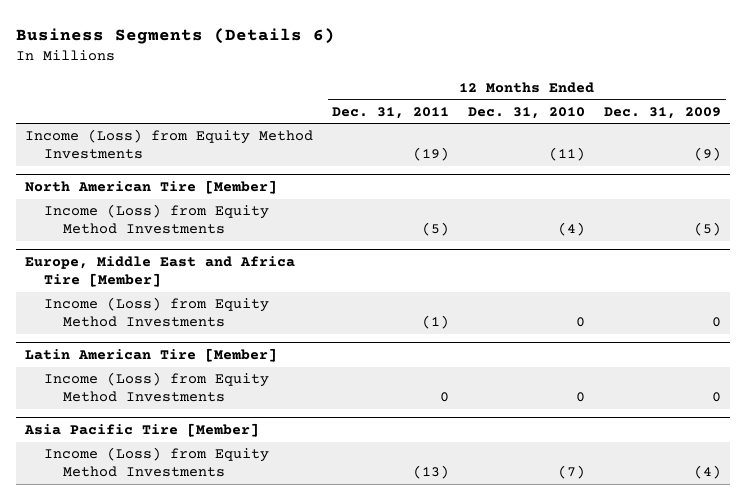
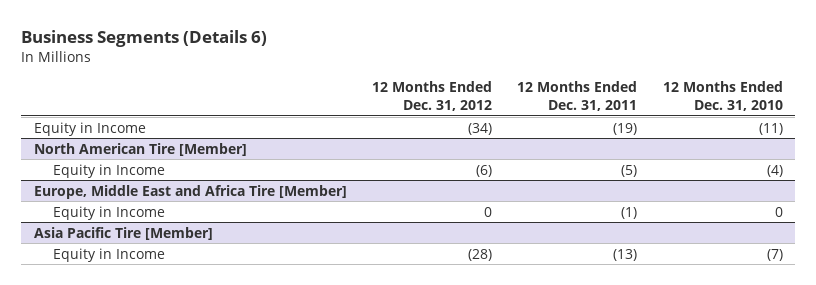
- | 12 Months Ended Dec. 31, 2011 | 12 Months Ended Dec. 31, 2010 | 12 Months Ended Dec. 31, 2009
+ | 12 Months Ended Dec. 31, 2012 | 12 Months Ended Dec. 31, 2011 | 12 Months Ended Dec. 31, 2010
- Income (Loss) from Equity Method Investments | (19) | (11) | (9)
+ Equity in Income | (34) | (19) | (11)
@ North American Tire [Member]
- Income (Loss) from Equity Method Investments | (5) | (4) | (5)
+ Equity in Income | (6) | (5) | (4)
@ Europe, Middle East and Africa Tire [Member]
- Income (Loss) from Equity Method Investments | (1) | 0 | 0
- Latin American Tire [Member]
- Income (Loss) from Equity Method Investments | 0 | 0 | 0
@ Europe, Middle East and Africa Tire [Member]
+ Equity in Income | 0 | (1) | 0
@ Asia Pacific Tire [Member]
- Income (Loss) from Equity Method Investments | (13) | (7) | (4)
+ Equity in Income | (28) | (13) | (7)

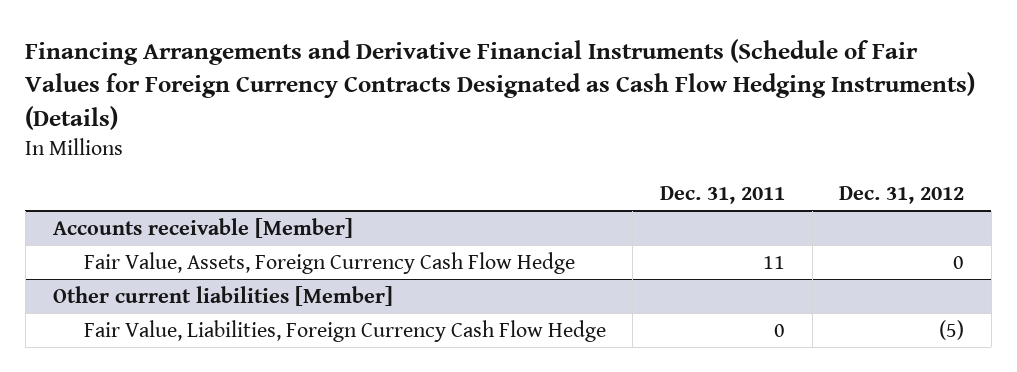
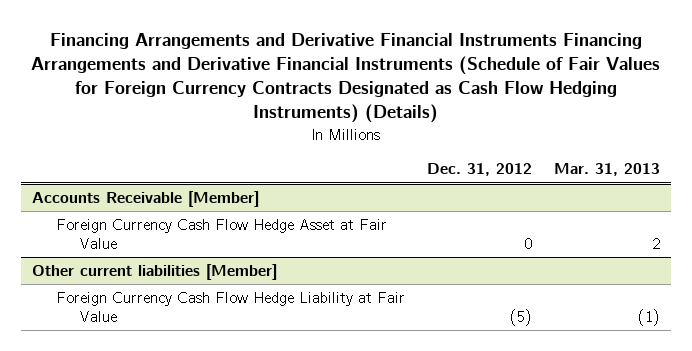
- Financing Arrangements and Derivative Financial Instruments (Schedule of Fair Values for Foreign Currency Contracts Designated as Cash Flow Hedging Instruments) (Details)
+ Financing Arrangements and Derivative Financial Instruments Financing Arrangements and Derivative Financial Instruments (Schedule of Fair Values for Foreign Currency Contracts Designated as Cash Flow Hedging Instruments) (Details)
- | Dec. 31, 2011 | Dec. 31, 2012
+ | Dec. 31, 2012 | Mar. 31, 2013
- Accounts receivable [Member]
- Fair Value, Assets, Foreign Currency Cash Flow Hedge | 11 | 0
+ Accounts Receivable [Member]
+ Foreign Currency Cash Flow Hedge Asset at Fair Value | 0 | 2
@ Other current liabilities [Member]
- Fair Value, Liabilities, Foreign Currency Cash Flow Hedge | 0 | (5)
+ Foreign Currency Cash Flow Hedge Liability at Fair Value | (5) | (1)

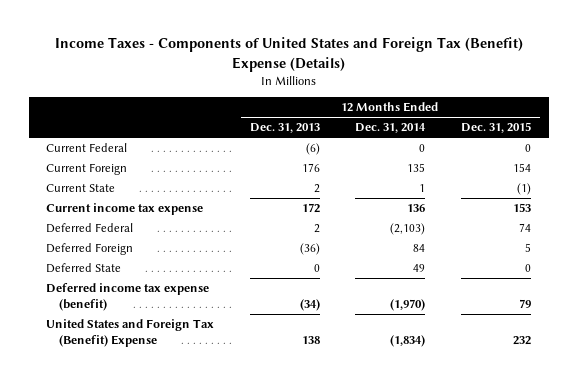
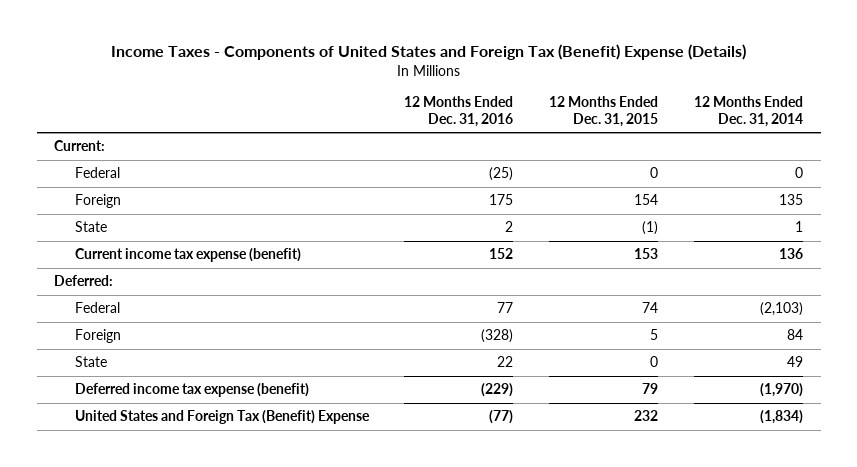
- | 12 Months Ended Dec. 31, 2013 | 12 Months Ended Dec. 31, 2014 | 12 Months Ended Dec. 31, 2015
+ | 12 Months Ended Dec. 31, 2016 | 12 Months Ended Dec. 31, 2015 | 12 Months Ended Dec. 31, 2014
- Current Federal | (6) | 0 | 0
- Current Foreign | 176 | 135 | 154
- Current State | 2 | 1 | (1)
- Current income tax expense | 172 | 136 | 153
- Deferred Federal | 2 | (2,103) | 74
- Deferred Foreign | (36) | 84 | 5
- Deferred State | 0 | 49 | 0
+ Current:
+ Federal | (25) | 0 | 0
+ Foreign | 175 | 154 | 135
+ State | 2 | (1) | 1
+ Current income tax expense (benefit) | 152 | 153 | 136
+ Deferred:
+ Federal | 77 | 74 | (2,103)
+ Foreign | (328) | 5 | 84
+ State | 22 | 0 | 49

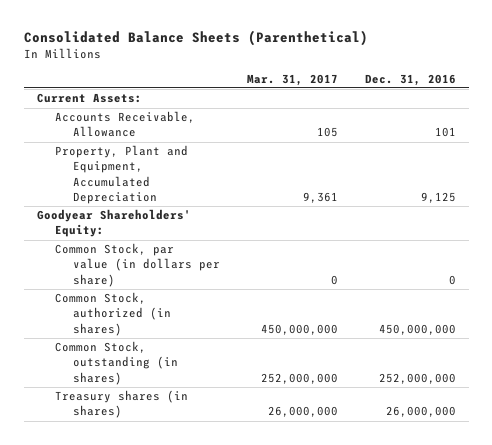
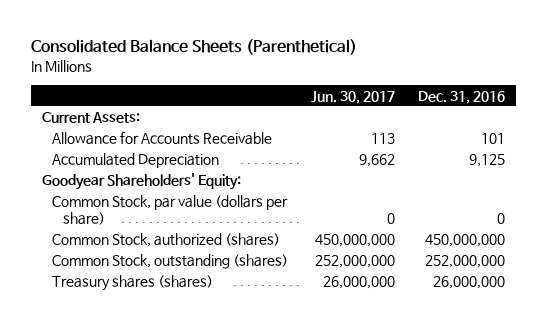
- | Mar. 31, 2017 | Dec. 31, 2016
+ | Jun. 30, 2017 | Dec. 31, 2016
- Accounts Receivable, Allowance | 105 | 101
- Property, Plant and Equipment, Accumulated Depreciation | 9,361 | 9,125
+ Allowance for Accounts Receivable | 113 | 101
+ Accumulated Depreciation | 9,662 | 9,125
- Common Stock, par value (in dollars per share) | 0 | 0
- Common Stock, authorized (in shares) | 450,000,000 | 450,000,000
- Common Stock, outstanding (in shares) | 252,000,000 | 252,000,000
- Treasury shares (in shares) | 26,000,000 | 26,000,000
+ Common Stock, par value (dollars per share) | 0 | 0
+ Common Stock, authorized (shares) | 450,000,000 | 450,000,000
+ Common Stock, outstanding (shares) | 252,000,000 | 252,000,000
+ Treasury shares (shares) | 26,000,000 | 26,000,000

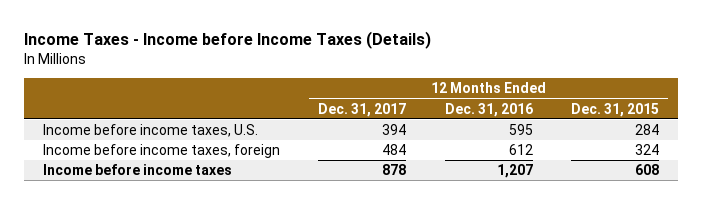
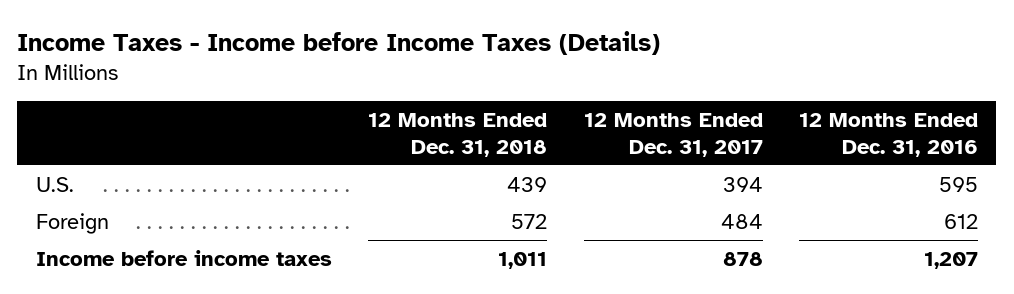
- | 12 Months Ended Dec. 31, 2017 | 12 Months Ended Dec. 31, 2016 | 12 Months Ended Dec. 31, 2015
+ | 12 Months Ended Dec. 31, 2018 | 12 Months Ended Dec. 31, 2017 | 12 Months Ended Dec. 31, 2016
- Income before income taxes, U.S. | 394 | 595 | 284
- Income before income taxes, foreign | 484 | 612 | 324
+ U.S. | 439 | 394 | 595
+ Foreign | 572 | 484 | 612

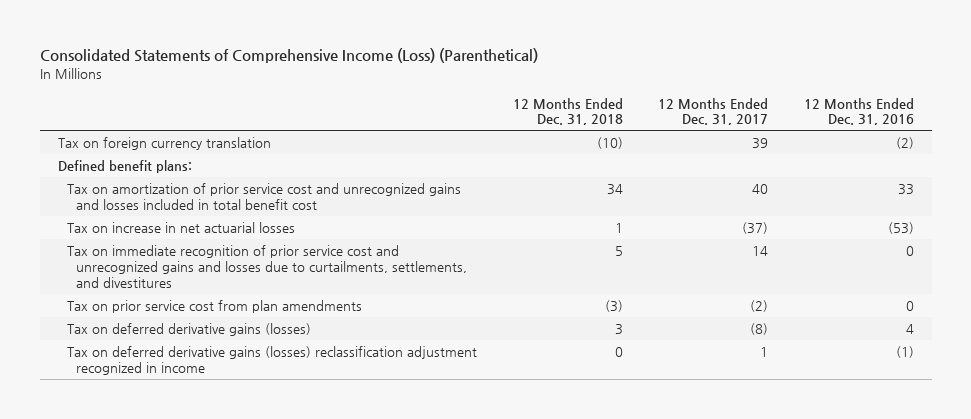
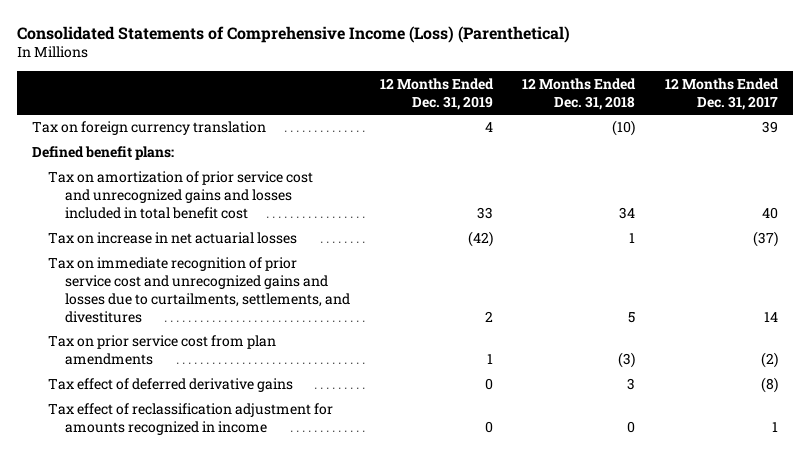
- | 12 Months Ended Dec. 31, 2018 | 12 Months Ended Dec. 31, 2017 | 12 Months Ended Dec. 31, 2016
+ | 12 Months Ended Dec. 31, 2019 | 12 Months Ended Dec. 31, 2018 | 12 Months Ended Dec. 31, 2017
- Tax on deferred derivative gains (losses) | 3 | (8) | 4
- Tax on deferred derivative gains (losses) reclassification adjustment recognized in income | 0 | 1 | (1)
+ Tax effect of deferred derivative gains | 0 | 3 | (8)
+ Tax effect of reclassification adjustment for amounts recognized in income | 0 | 0 | 1

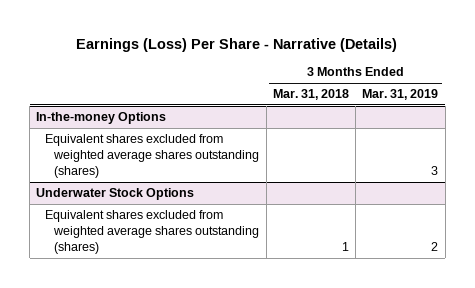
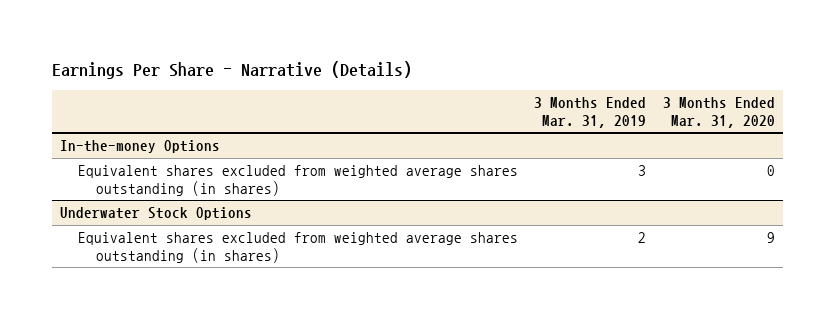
- Earnings (Loss) Per Share - Narrative (Details)
+ Earnings Per Share - Narrative (Details)
- | 3 Months Ended Mar. 31, 2018 | 3 Months Ended Mar. 31, 2019
+ | 3 Months Ended Mar. 31, 2019 | 3 Months Ended Mar. 31, 2020
@ In-the-money Options
- Equivalent shares excluded from weighted average shares outstanding (shares) | | 3
+ Equivalent shares excluded from weighted average shares outstanding (in shares) | 3 | 0
@ Underwater Stock Options
- Equivalent shares excluded from weighted average shares outstanding (shares) | 1 | 2
+ Equivalent shares excluded from weighted average shares outstanding (in shares) | 2 | 9

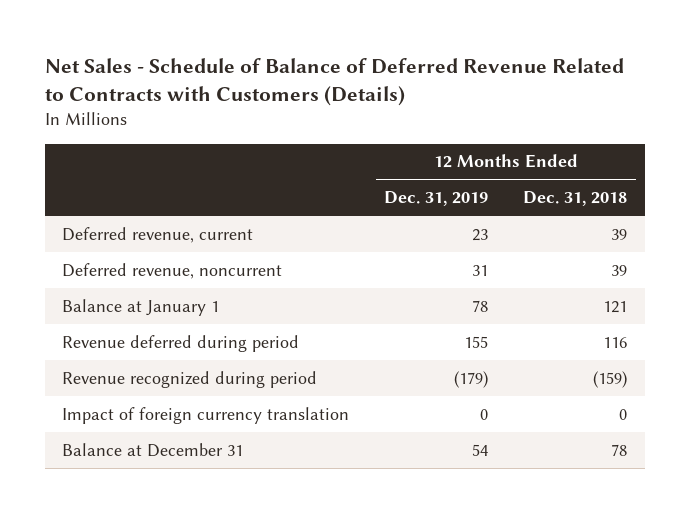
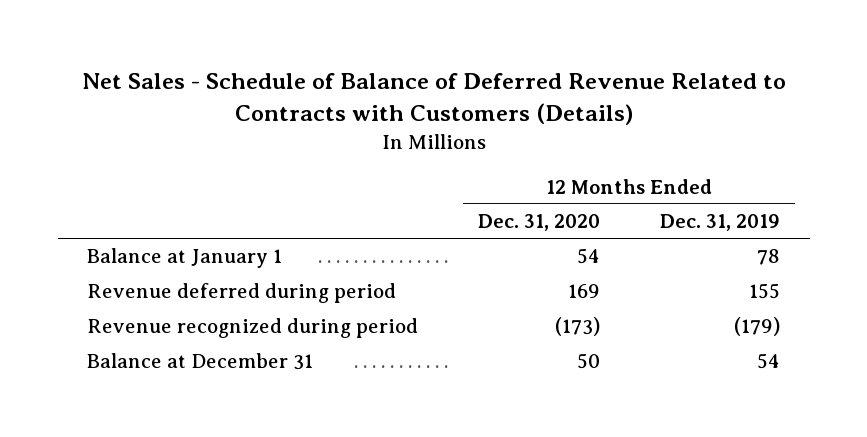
- | 12 Months Ended Dec. 31, 2019 | 12 Months Ended Dec. 31, 2018
+ | 12 Months Ended Dec. 31, 2020 | 12 Months Ended Dec. 31, 2019
- Deferred revenue, current | 23 | 39
- Deferred revenue, noncurrent | 31 | 39
- Impact of foreign currency translation | 0 | 0

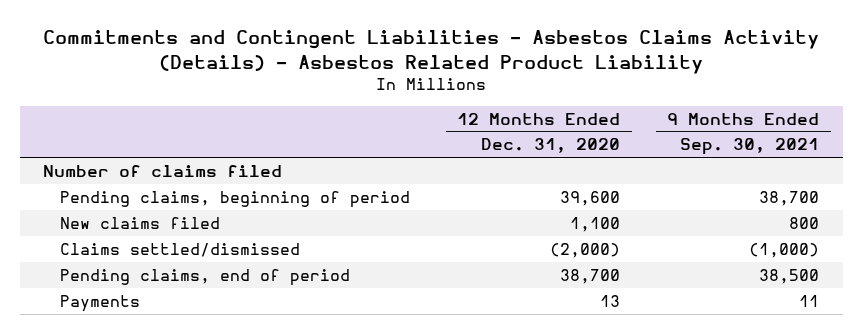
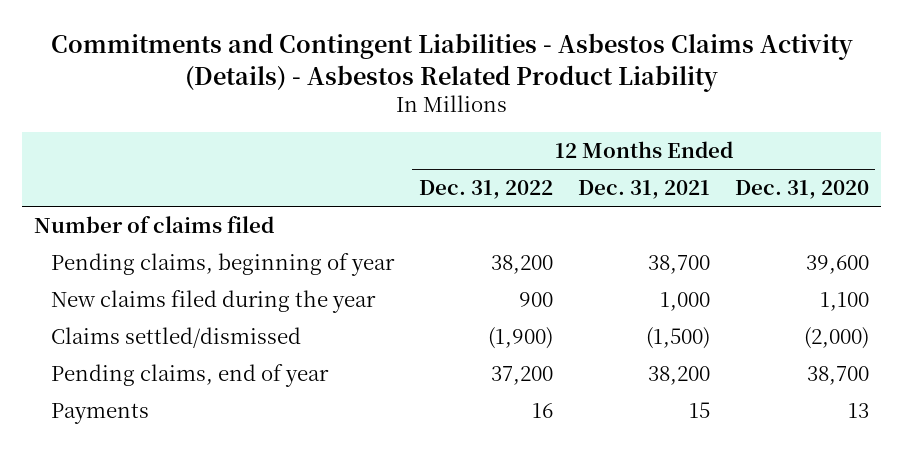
- | 12 Months Ended Dec. 31, 2020 | 9 Months Ended Sep. 30, 2021
+ | 12 Months Ended Dec. 31, 2022 | 12 Months Ended Dec. 31, 2021 | 12 Months Ended Dec. 31, 2020
- Pending claims, beginning of period | 39,600 | 38,700
- New claims filed | 1,100 | 800
+ Pending claims, beginning of year | 38,200 | 38,700 | 39,600
+ New claims filed during the year | 900 | 1,000 | 1,100
- Pending claims, end of period | 38,700 | 38,500
+ Pending claims, end of year | 37,200 | 38,200 | 38,700

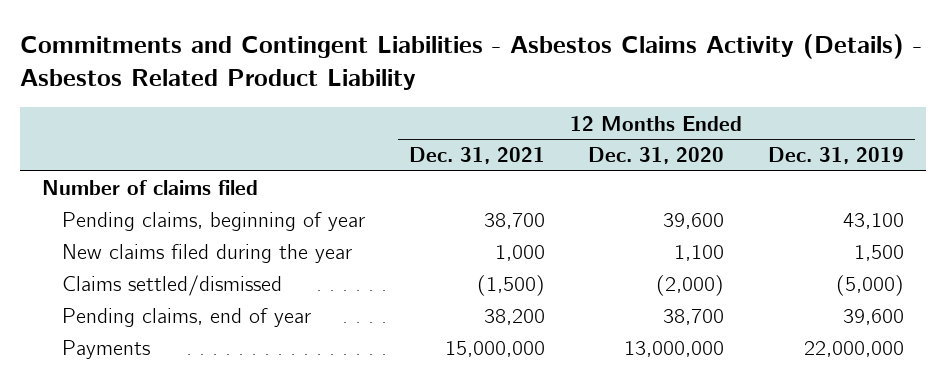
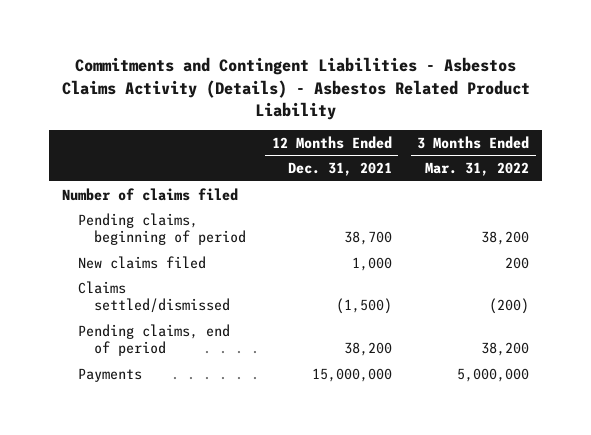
- | 12 Months Ended Dec. 31, 2021 | 12 Months Ended Dec. 31, 2020 | 12 Months Ended Dec. 31, 2019
+ | 12 Months Ended Dec. 31, 2021 | 3 Months Ended Mar. 31, 2022
- Pending claims, beginning of year | 38,700 | 39,600 | 43,100
- New claims filed during the year | 1,000 | 1,100 | 1,500
+ Pending claims, beginning of period | 38,700 | 38,200
+ New claims filed | 1,000 | 200
- Pending claims, end of year | 38,200 | 38,700 | 39,600
+ Pending claims, end of period | 38,200 | 38,200

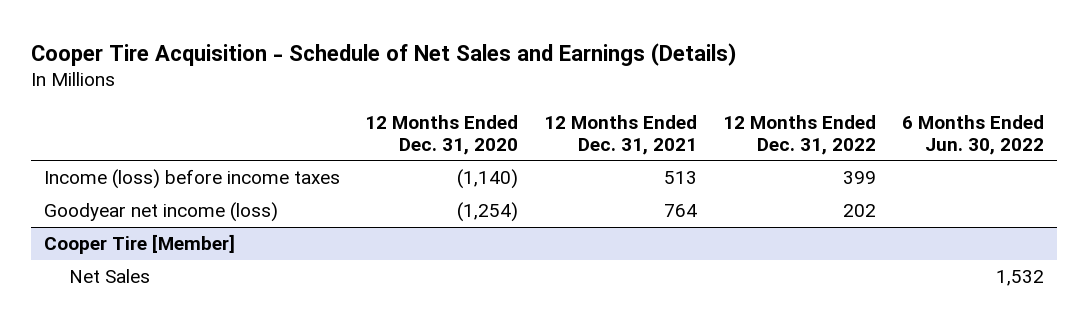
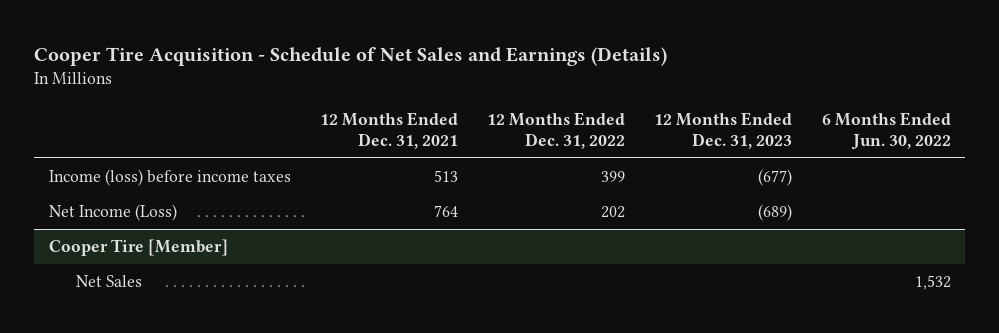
- | 12 Months Ended Dec. 31, 2020 | 12 Months Ended Dec. 31, 2021 | 12 Months Ended Dec. 31, 2022 | 6 Months Ended Jun. 30, 2022
+ | 12 Months Ended Dec. 31, 2021 | 12 Months Ended Dec. 31, 2022 | 12 Months Ended Dec. 31, 2023 | 6 Months Ended Jun. 30, 2022
- Goodyear net income (loss) | (1,254) | 764 | 202 |
+ Net Income (Loss) | 764 | 202 | (689) |

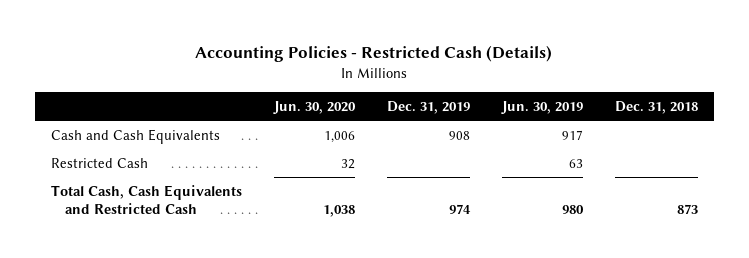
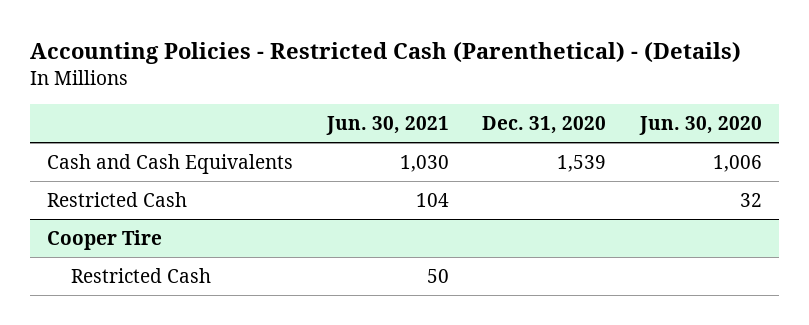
- Accounting Policies - Restricted Cash (Details)
+ Accounting Policies - Restricted Cash (Parenthetical) - (Details)
- | Jun. 30, 2020 | Dec. 31, 2019 | Jun. 30, 2019 | Dec. 31, 2018
+ | Jun. 30, 2021 | Dec. 31, 2020 | Jun. 30, 2020
- Total Cash, Cash Equivalents and Restricted Cash | 1,038 | 974 | 980 | 873
+ Cooper Tire
+ Restricted Cash | 50 | |

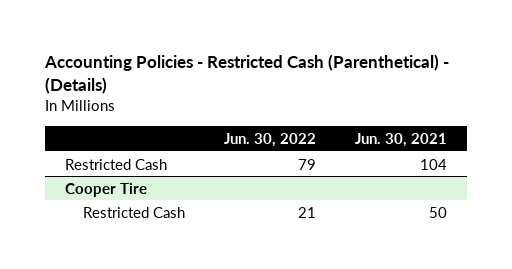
- | Jun. 30, 2021 | Dec. 31, 2020 | Jun. 30, 2020
+ | Jun. 30, 2022 | Jun. 30, 2021
- Cash and Cash Equivalents | 1,030 | 1,539 | 1,006

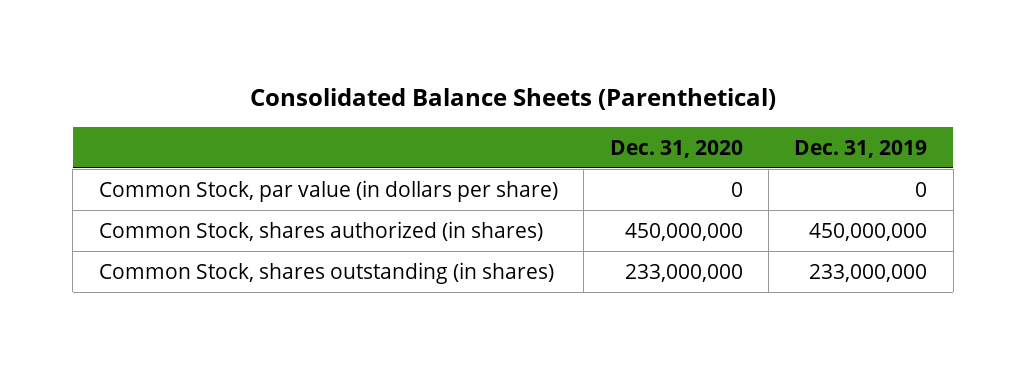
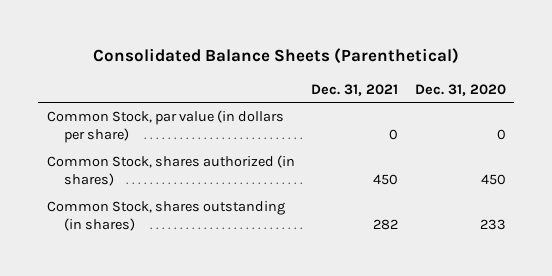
- | Dec. 31, 2020 | Dec. 31, 2019
+ | Dec. 31, 2021 | Dec. 31, 2020
- Common Stock, shares authorized (in shares) | 450,000,000 | 450,000,000
- Common Stock, shares outstanding (in shares) | 233,000,000 | 233,000,000
+ Common Stock, shares authorized (in shares) | 450 | 450
+ Common Stock, shares outstanding (in shares) | 282 | 233

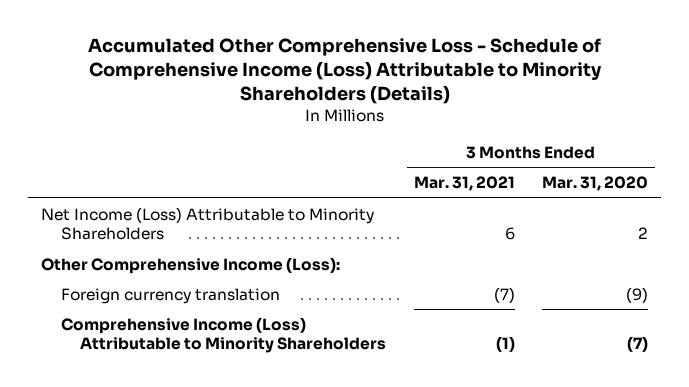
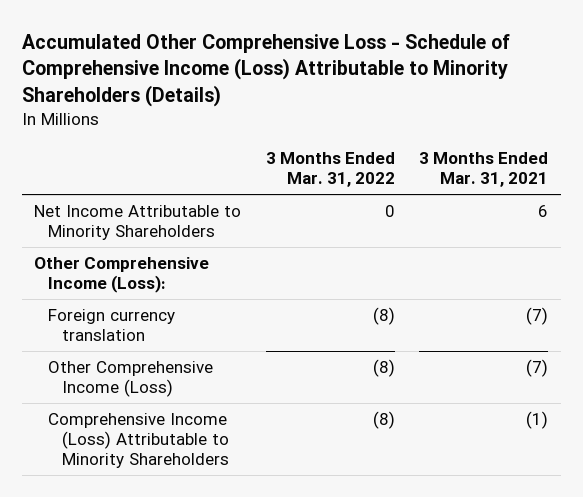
- | 3 Months Ended Mar. 31, 2021 | 3 Months Ended Mar. 31, 2020
+ | 3 Months Ended Mar. 31, 2022 | 3 Months Ended Mar. 31, 2021
- Net Income (Loss) Attributable to Minority Shareholders | 6 | 2
+ Net Income Attributable to Minority Shareholders | 0 | 6
+ Other Comprehensive Income (Loss) | (8) | (7)

